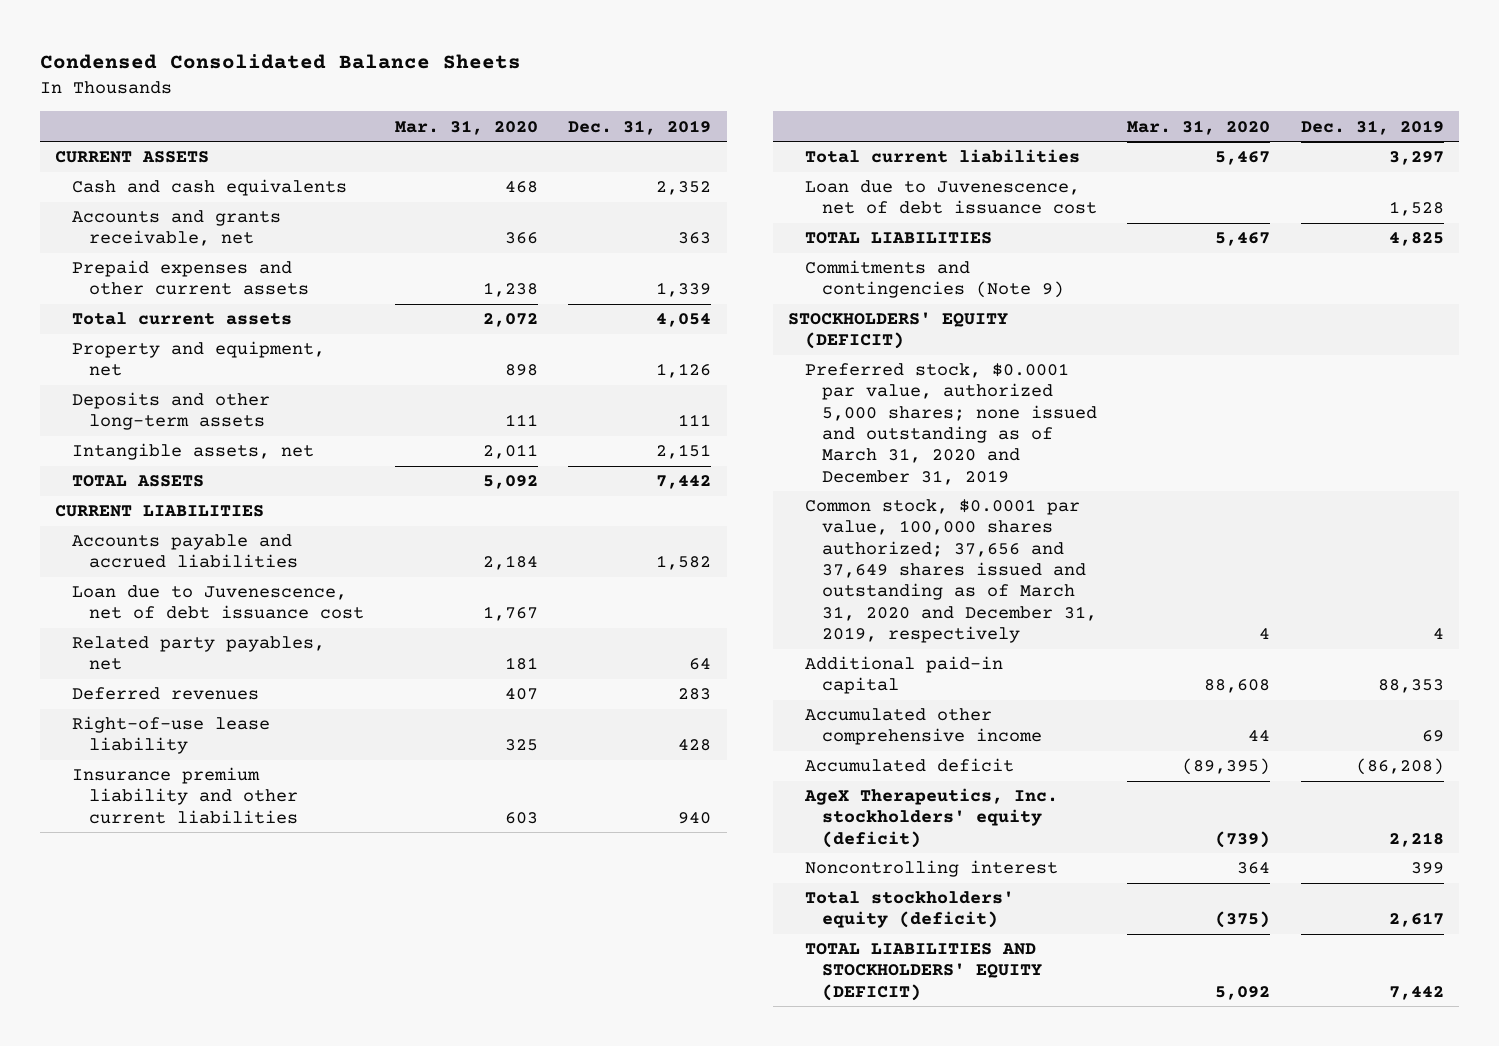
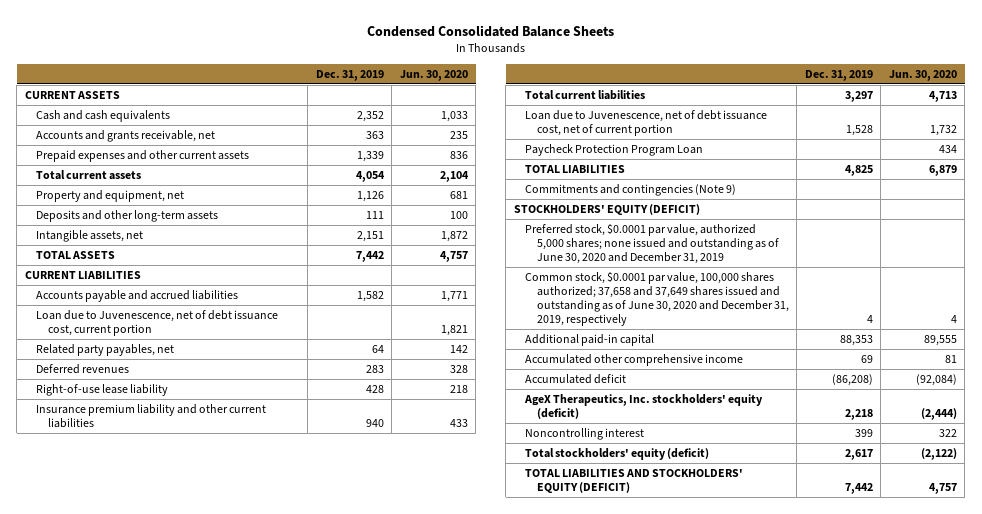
- | Mar. 31, 2020 | Dec. 31, 2019
+ | Dec. 31, 2019 | Jun. 30, 2020
- Loan due to Juvenescence, net of debt issuance cost | 1,767 |
+ Loan due to Juvenescence, net of debt issuance cost, current portion | | 1,821
- Loan due to Juvenescence, net of debt issuance cost | | 1,528
+ Loan due to Juvenescence, net of debt issuance cost, net of current portion | 1,528 | 1,732
+ Paycheck Protection Program Loan | | 434
- Preferred stock, $0.0001 par value, authorized 5,000 shares; none issued and outstanding as of March 31, 2020 and December 31, 2019
- Common stock, $0.0001 par value, 100,000 shares authorized; 37,656 and 37,649 shares issued and outstanding as of March 31, 2020 and December 31, 2019, respectively | 4 | 4
+ Preferred stock, $0.0001 par value, authorized 5,000 shares; none issued and outstanding as of June 30, 2020 and December 31, 2019
+ Common stock, $0.0001 par value, 100,000 shares authorized; 37,658 and 37,649 shares issued and outstanding as of June 30, 2020 and December 31, 2019, respectively | 4 | 4

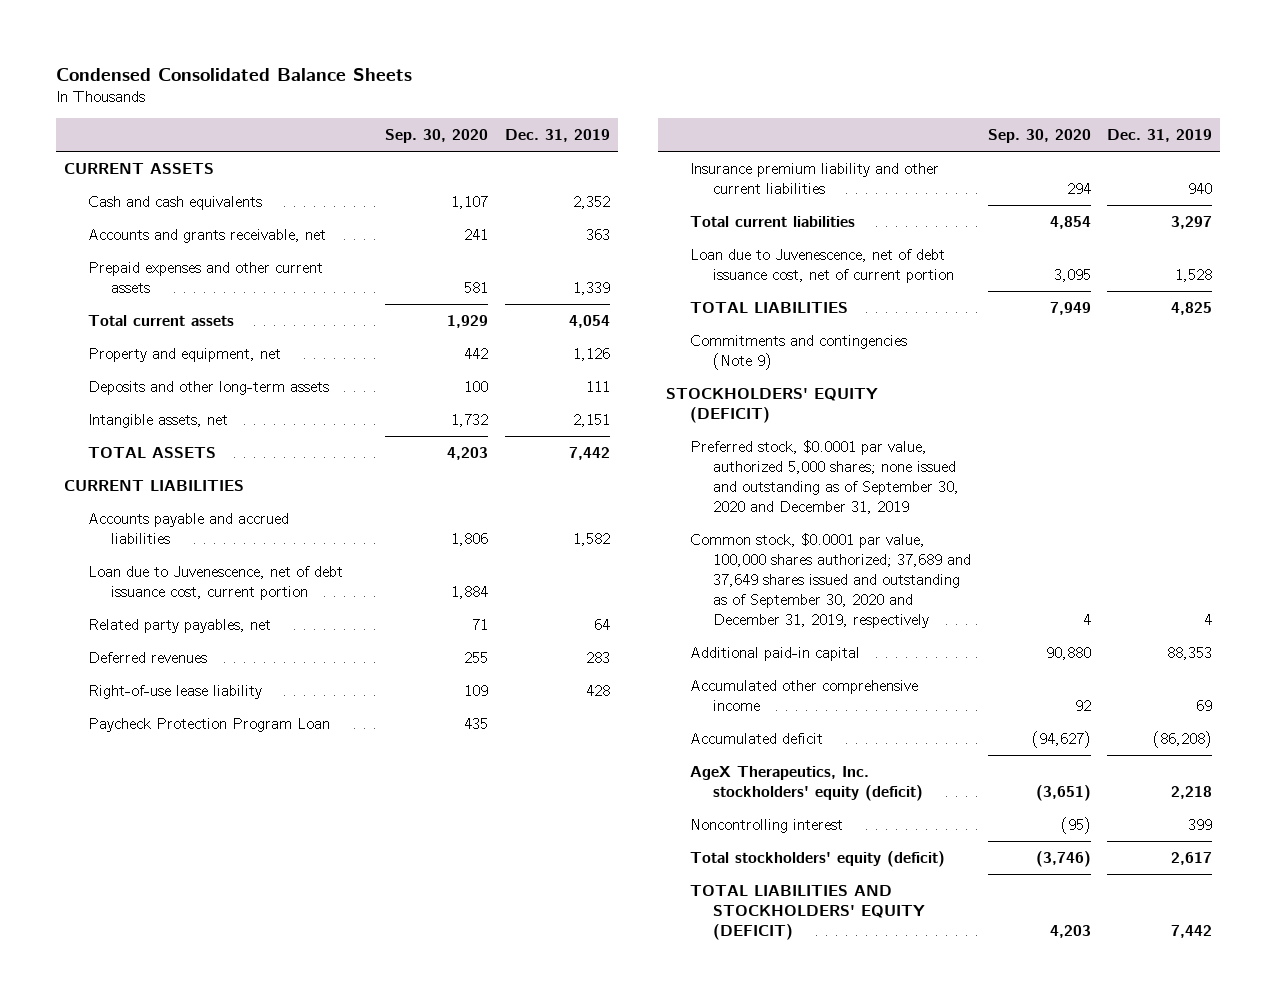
- | Dec. 31, 2019 | Jun. 30, 2020
+ | Sep. 30, 2020 | Dec. 31, 2019
moved up: Paycheck Protection Program Loan | 435 |
- Preferred stock, $0.0001 par value, authorized 5,000 shares; none issued and outstanding as of June 30, 2020 and December 31, 2019
- Common stock, $0.0001 par value, 100,000 shares authorized; 37,658 and 37,649 shares issued and outstanding as of June 30, 2020 and December 31, 2019, respectively | 4 | 4
+ Preferred stock, $0.0001 par value, authorized 5,000 shares; none issued and outstanding as of September 30, 2020 and December 31, 2019
+ Common stock, $0.0001 par value, 100,000 shares authorized; 37,689 and 37,649 shares issued and outstanding as of September 30, 2020 and December 31, 2019, respectively | 4 | 4

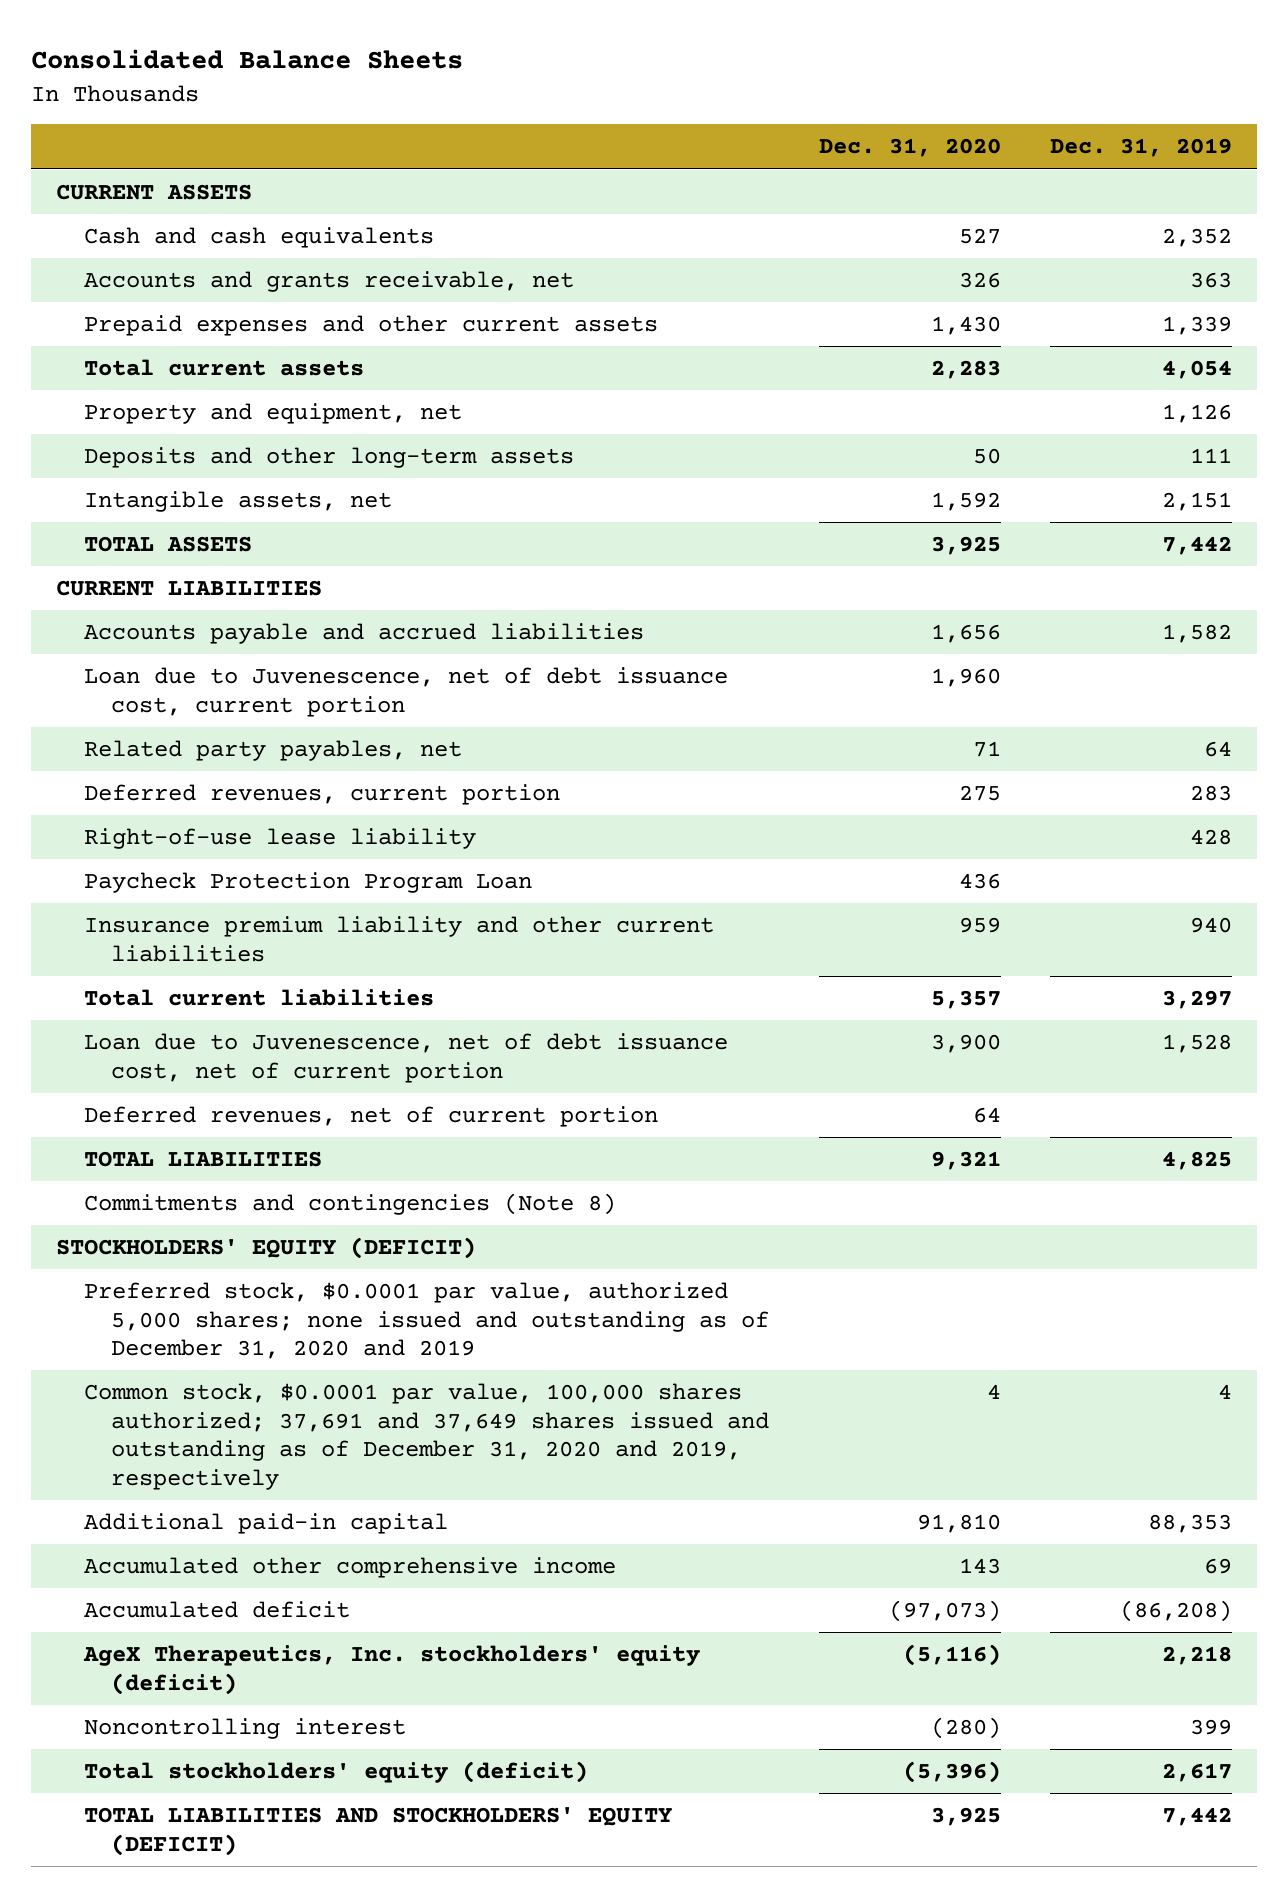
- Condensed Consolidated Balance Sheets
+ Consolidated Balance Sheets
- | Sep. 30, 2020 | Dec. 31, 2019
+ | Dec. 31, 2020 | Dec. 31, 2019
- Deferred revenues | 255 | 283
+ Deferred revenues, current portion | 275 | 283
+ Deferred revenues, net of current portion | 64 |
- Commitments and contingencies (Note 9)
+ Commitments and contingencies (Note 8)
- Preferred stock, $0.0001 par value, authorized 5,000 shares; none issued and outstanding as of September 30, 2020 and December 31, 2019
- Common stock, $0.0001 par value, 100,000 shares authorized; 37,689 and 37,649 shares issued and outstanding as of September 30, 2020 and December 31, 2019, respectively | 4 | 4
+ Preferred stock, $0.0001 par value, authorized 5,000 shares; none issued and outstanding as of December 31, 2020 and 2019
+ Common stock, $0.0001 par value, 100,000 shares authorized; 37,691 and 37,649 shares issued and outstanding as of December 31, 2020 and 2019, respectively | 4 | 4

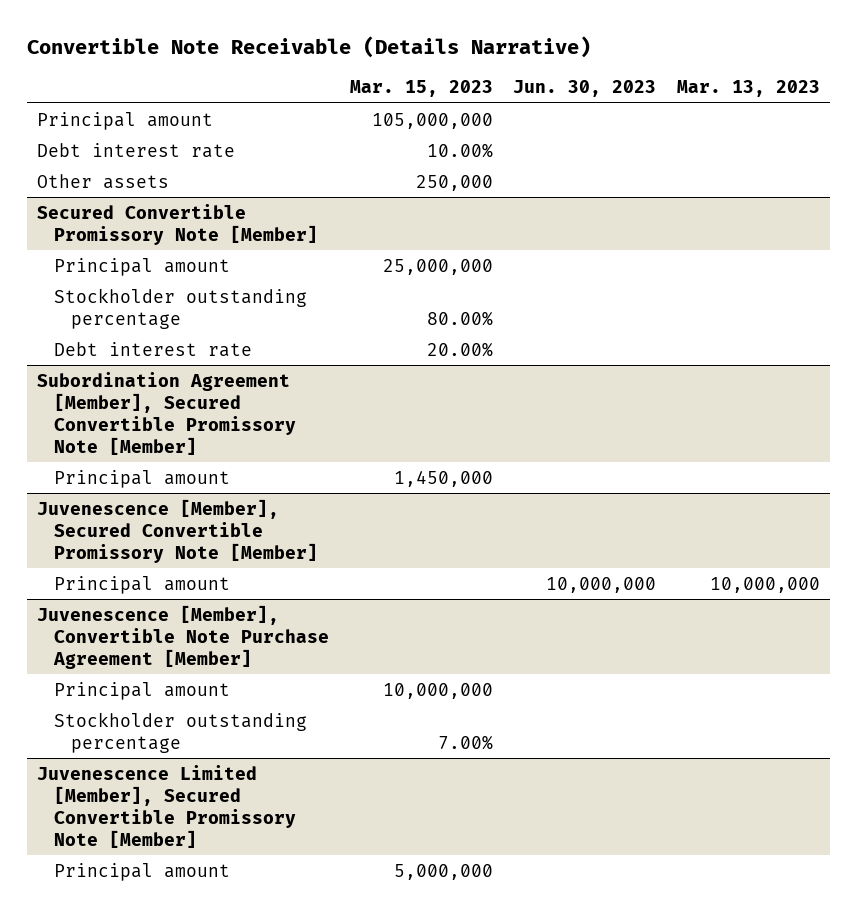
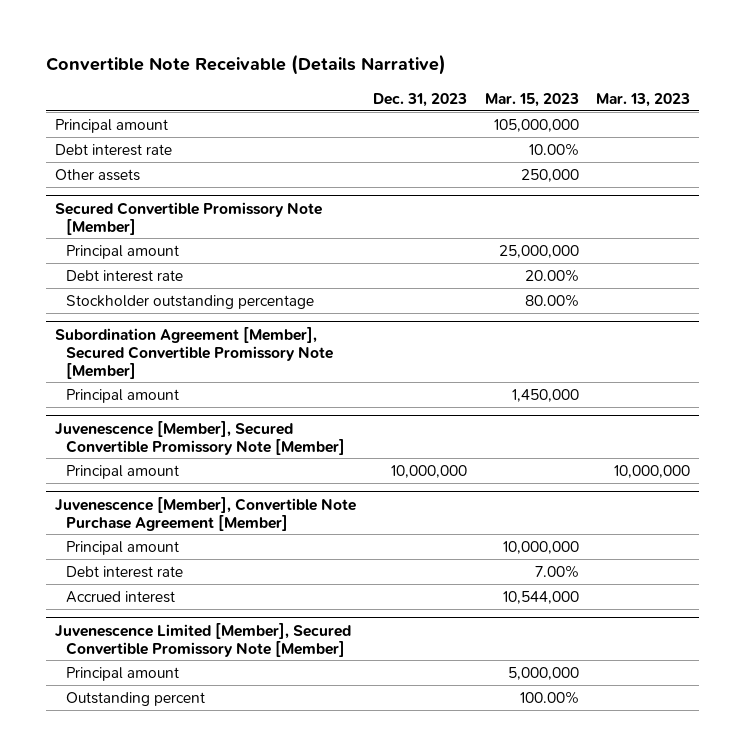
- | Mar. 15, 2023 | Jun. 30, 2023 | Mar. 13, 2023
+ | Dec. 31, 2023 | Mar. 15, 2023 | Mar. 13, 2023
@ Secured Convertible Promissory Note [Member]
moved down: Stockholder outstanding percentage | | 80.00% |
@ Juvenescence [Member], Convertible Note Purchase Agreement [Member]
- Stockholder outstanding percentage | 7.00% | |
+ Debt interest rate | | 7.00% |
+ Accrued interest | | 10,544,000 |
@ Juvenescence Limited [Member], Secured Convertible Promissory Note [Member]
+ Outstanding percent | | 100.00% |

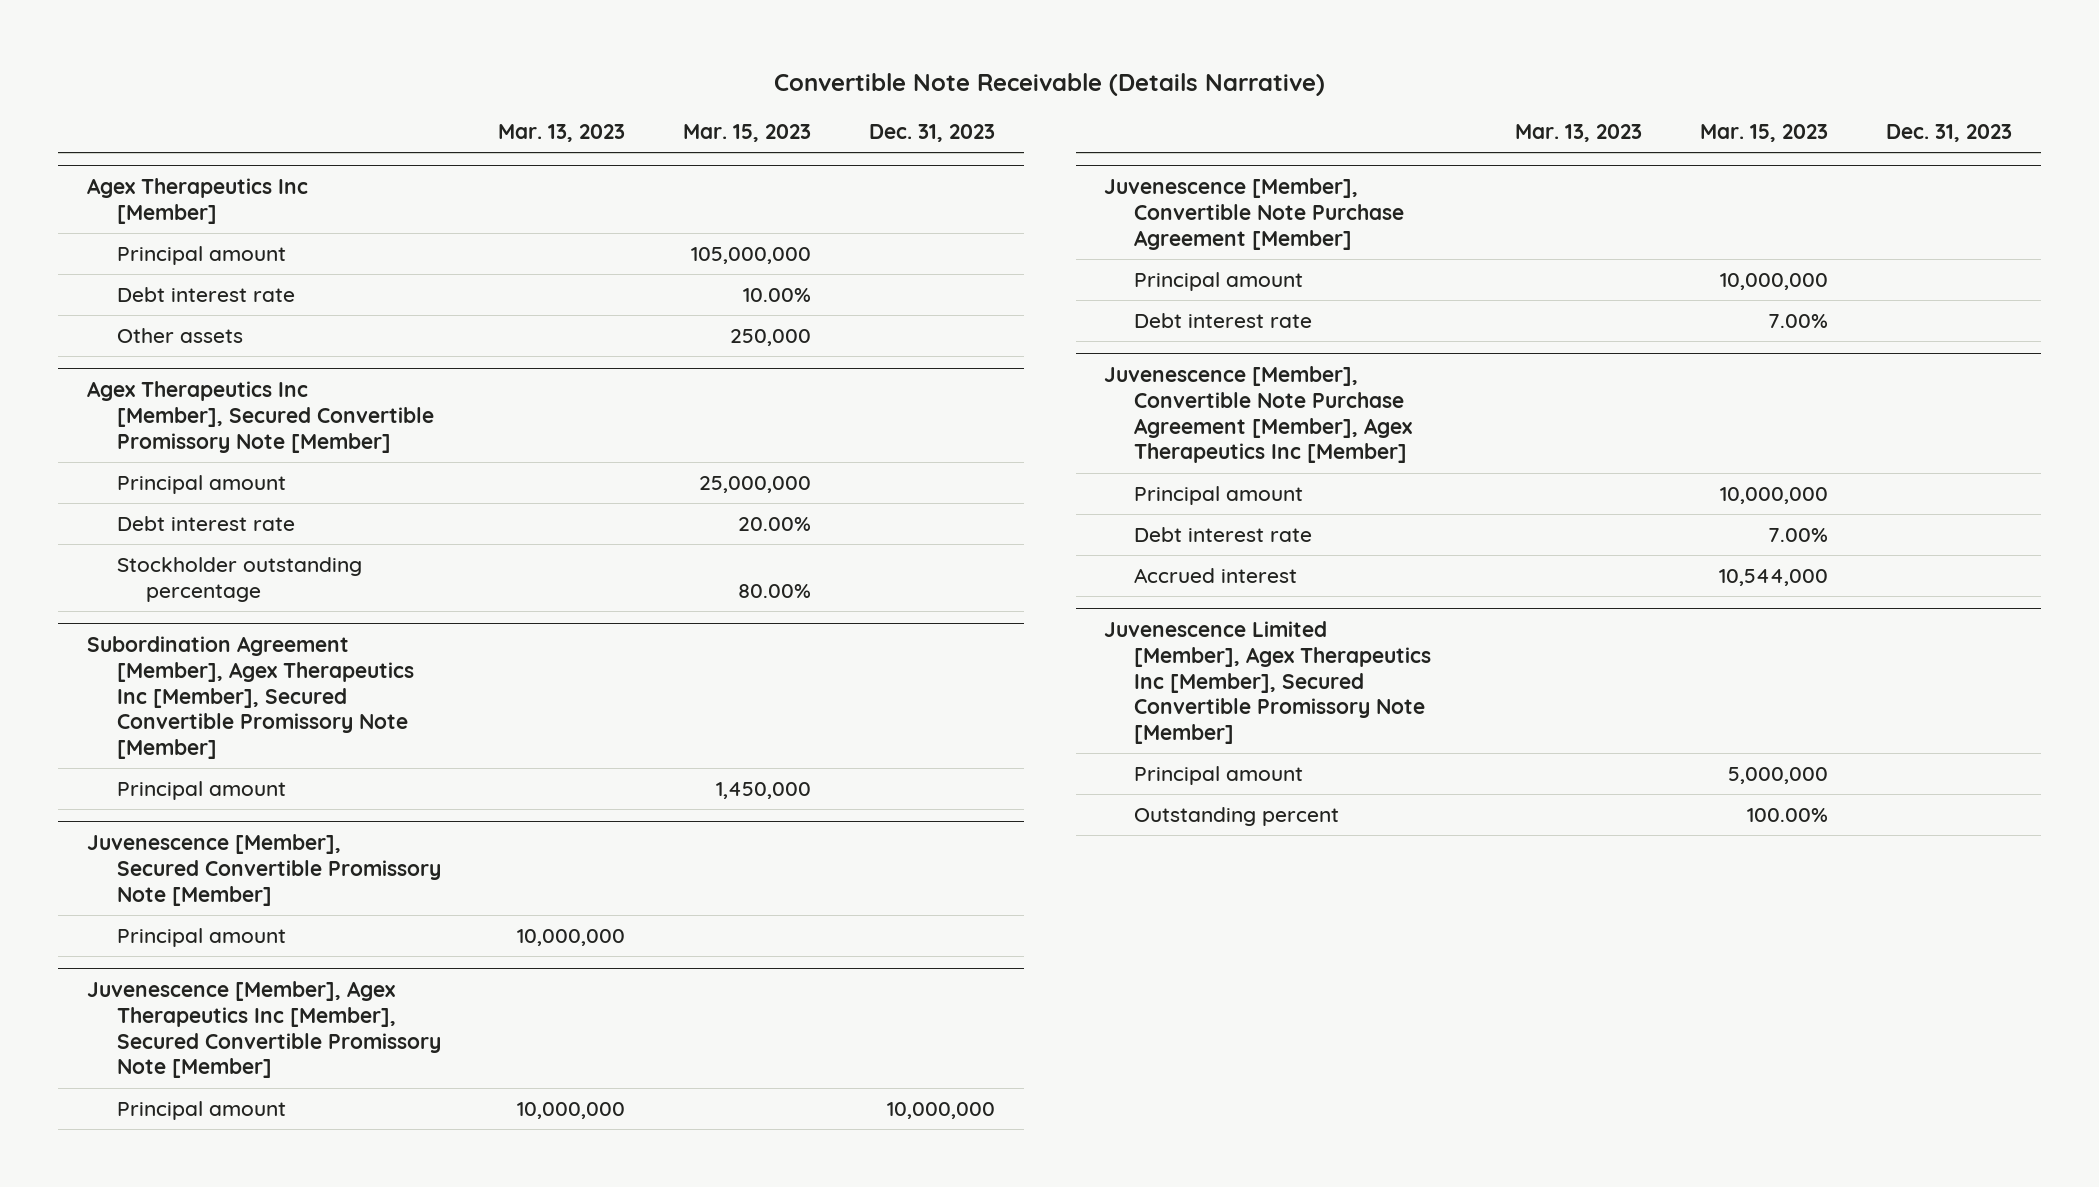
- | Dec. 31, 2023 | Mar. 15, 2023 | Mar. 13, 2023
+ | Mar. 13, 2023 | Mar. 15, 2023 | Dec. 31, 2023
+ Agex Therapeutics Inc [Member]
- Secured Convertible Promissory Note [Member]
+ Agex Therapeutics Inc [Member], Secured Convertible Promissory Note [Member]
- Subordination Agreement [Member], Secured Convertible Promissory Note [Member]
+ Subordination Agreement [Member], Agex Therapeutics Inc [Member], Secured Convertible Promissory Note [Member]
@ Juvenescence [Member], Secured Convertible Promissory Note [Member]
+ Principal amount | 10,000,000 | |
+ Juvenescence [Member], Agex Therapeutics Inc [Member], Secured Convertible Promissory Note [Member]
+ Juvenescence [Member], Convertible Note Purchase Agreement [Member], Agex Therapeutics Inc [Member]
+ Principal amount | | 10,000,000 |
+ Debt interest rate | | 7.00% |
- Juvenescence Limited [Member], Secured Convertible Promissory Note [Member]
+ Juvenescence Limited [Member], Agex Therapeutics Inc [Member], Secured Convertible Promissory Note [Member]

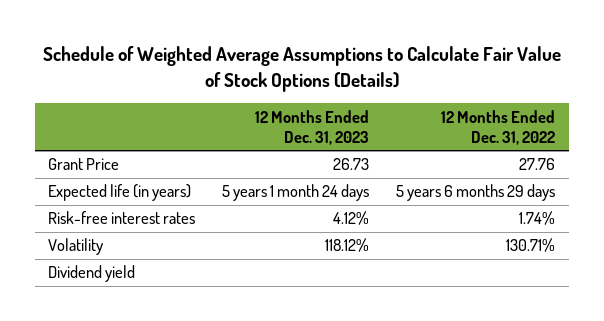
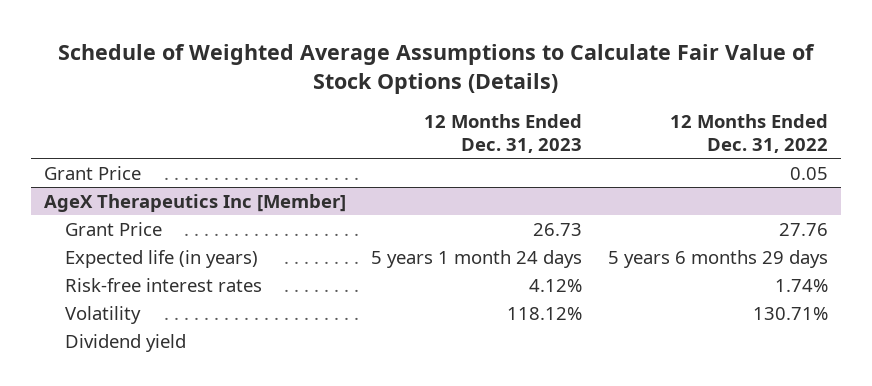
+ Grant Price | | 0.05
+ AgeX Therapeutics Inc [Member]

